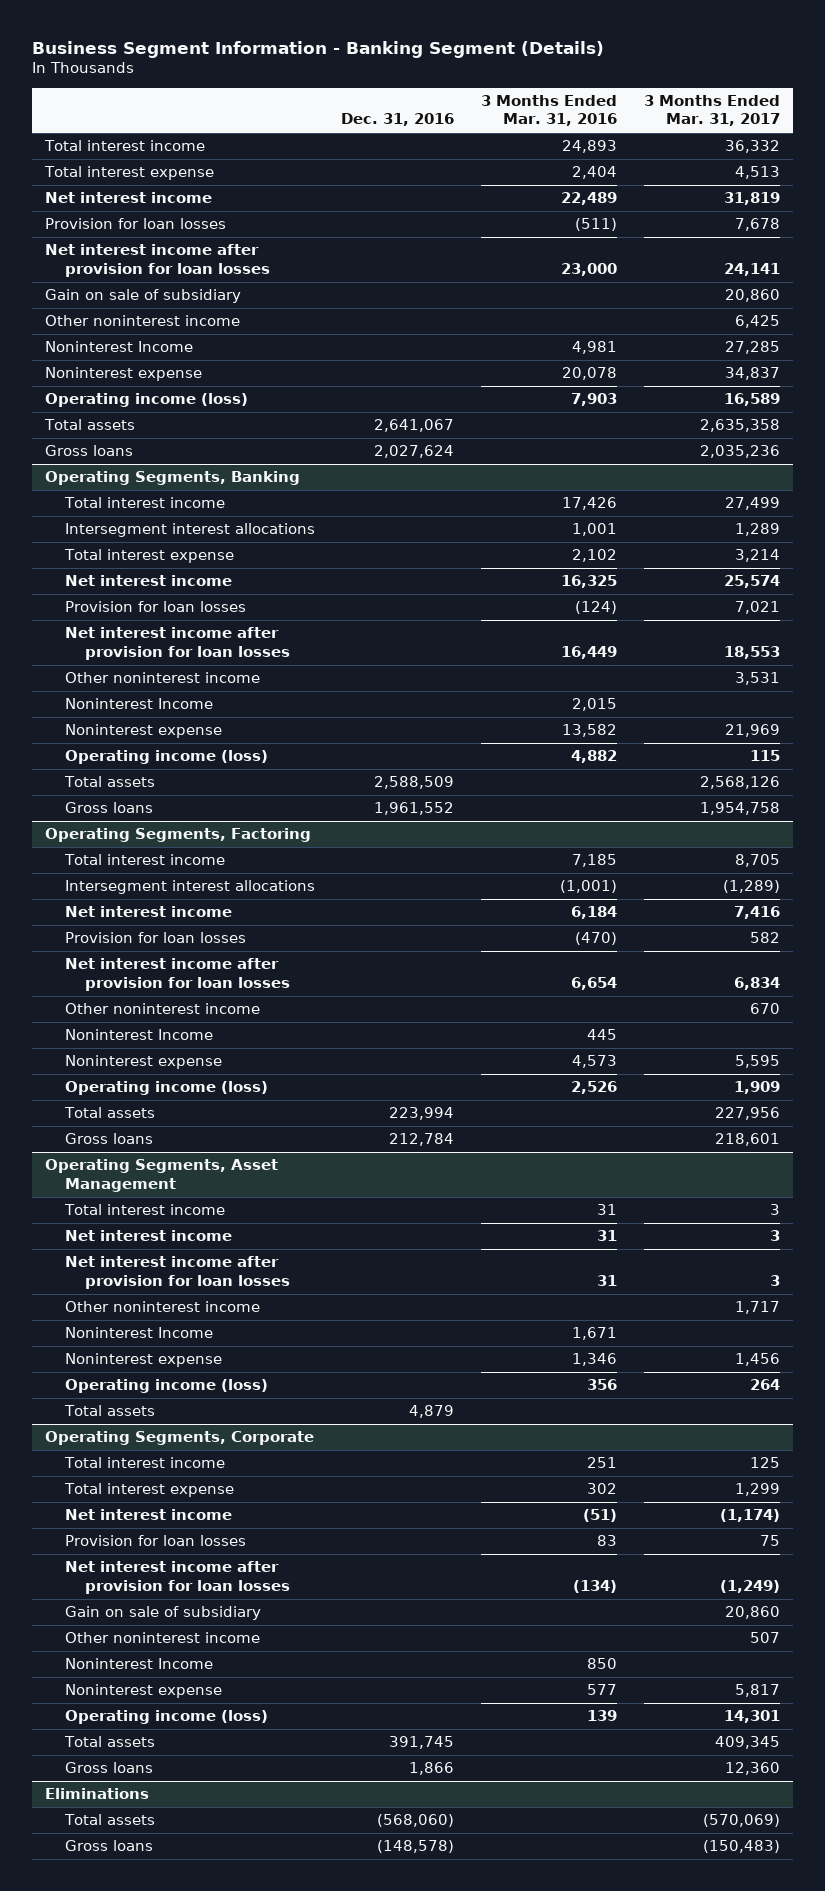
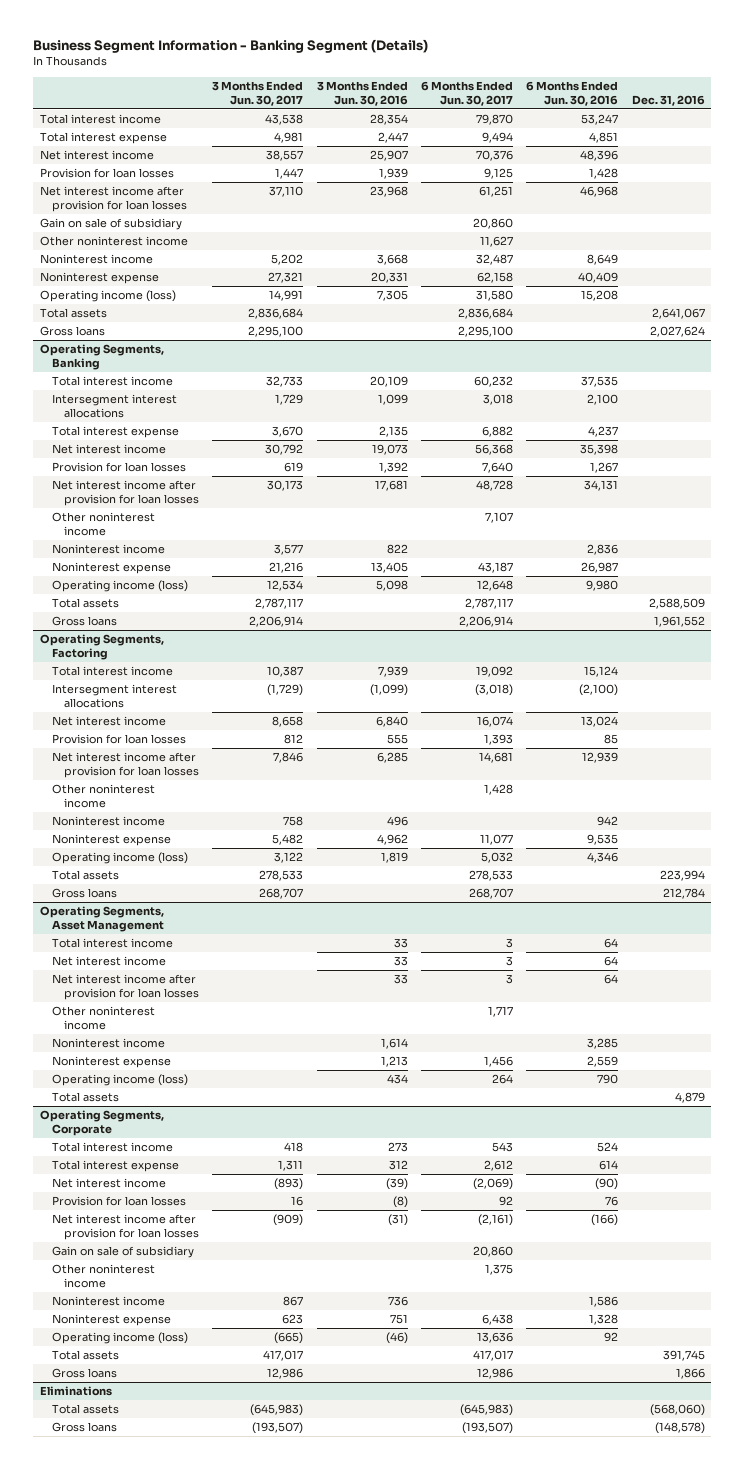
- | Dec. 31, 2016 | 3 Months Ended Mar. 31, 2016 | 3 Months Ended Mar. 31, 2017
+ | 3 Months Ended Jun. 30, 2017 | 3 Months Ended Jun. 30, 2016 | 6 Months Ended Jun. 30, 2017 | 6 Months Ended Jun. 30, 2016 | Dec. 31, 2016
- Noninterest Income | | 4,981 | 27,285
+ Noninterest income | 5,202 | 3,668 | 32,487 | 8,649 |
@ Operating Segments, Banking
- Noninterest Income | | 2,015 |
+ Noninterest income | 3,577 | 822 | | 2,836 |
@ Operating Segments, Factoring
- Noninterest Income | | 445 |
+ Noninterest income | 758 | 496 | | 942 |
@ Operating Segments, Asset Management
- Noninterest Income | | 1,671 |
+ Noninterest income | | 1,614 | | 3,285 |
@ Operating Segments, Corporate
- Noninterest Income | | 850 |
+ Noninterest income | 867 | 736 | | 1,586 |

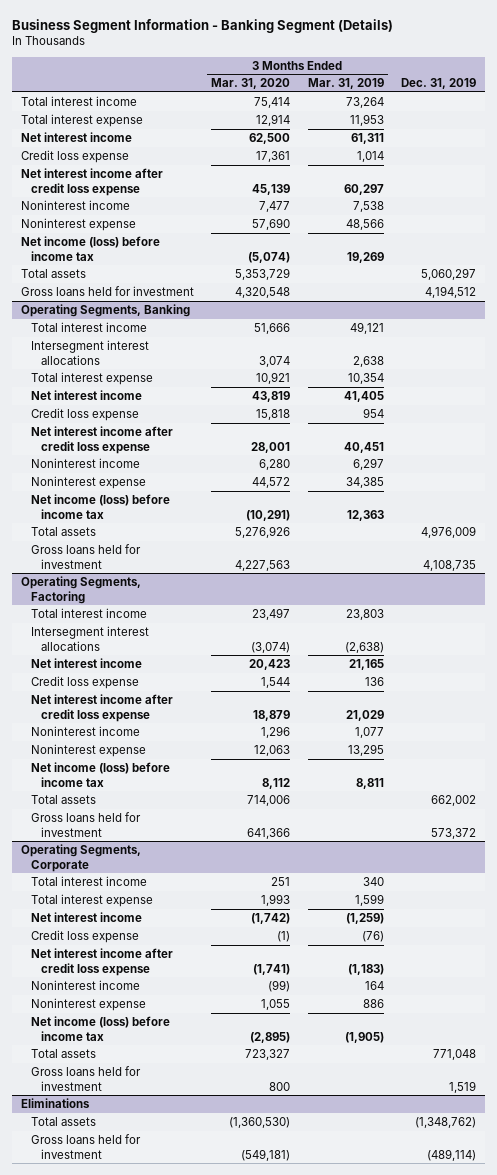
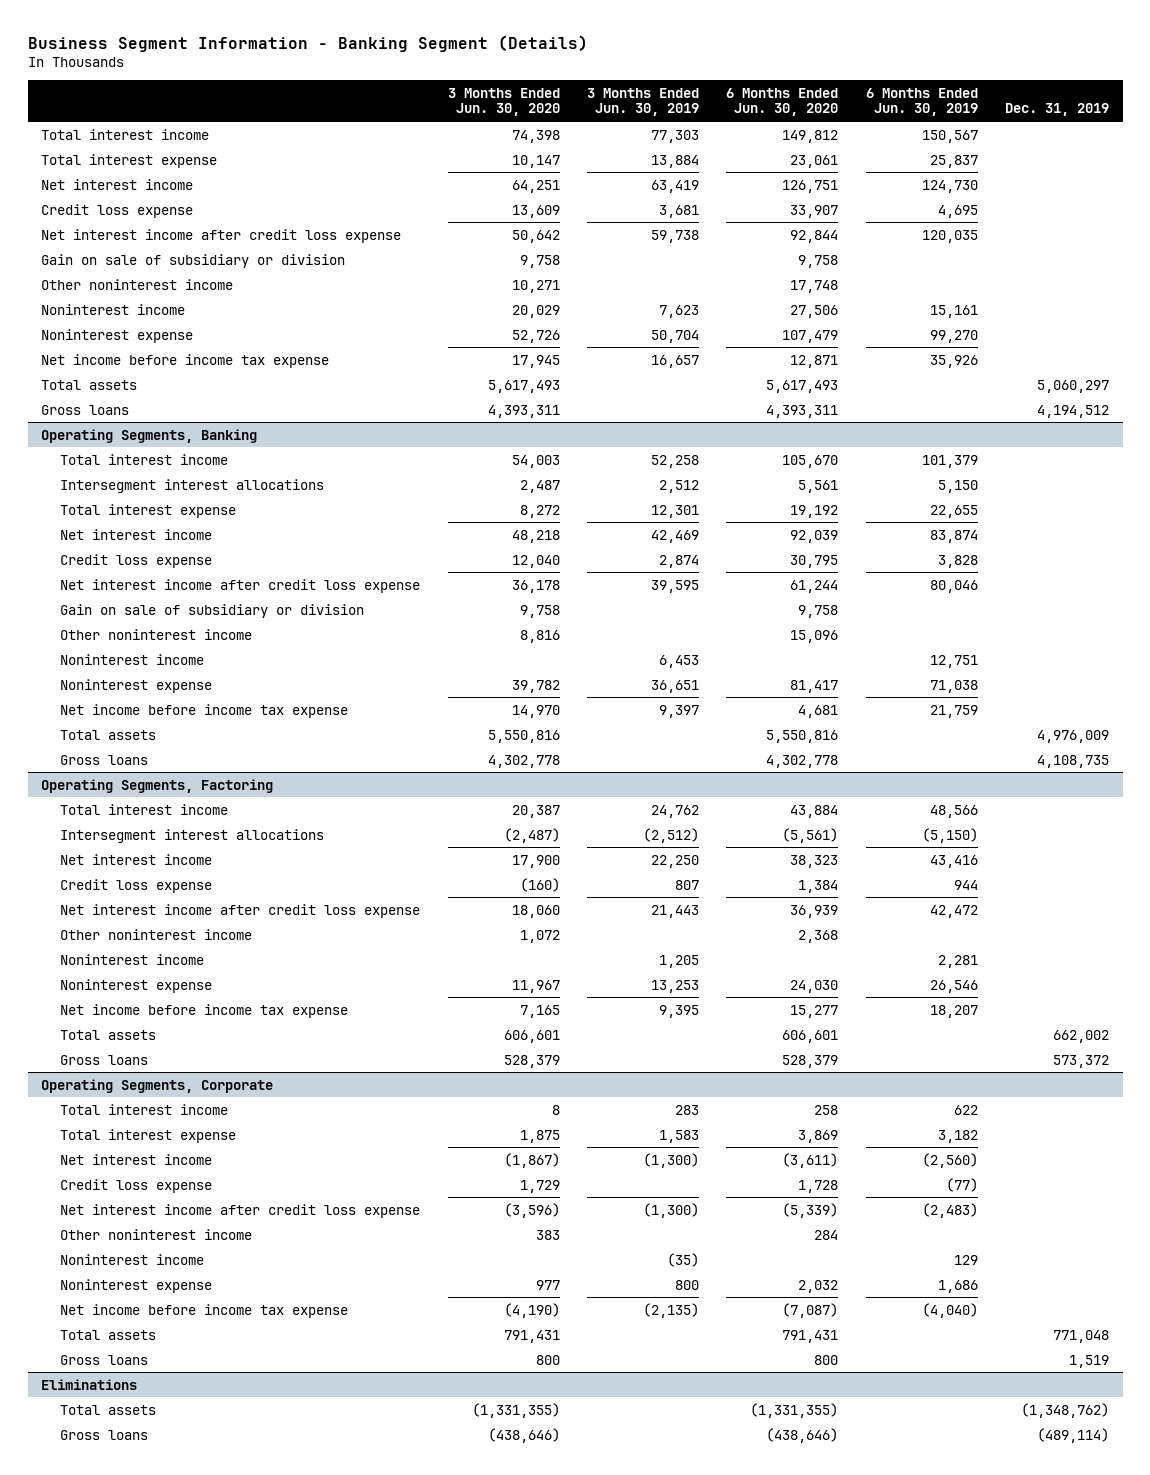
- | 3 Months Ended Mar. 31, 2020 | 3 Months Ended Mar. 31, 2019 | Dec. 31, 2019
+ | 3 Months Ended Jun. 30, 2020 | 3 Months Ended Jun. 30, 2019 | 6 Months Ended Jun. 30, 2020 | 6 Months Ended Jun. 30, 2019 | Dec. 31, 2019
+ Gain on sale of subsidiary or division | 9,758 | | 9,758 | |
+ Other noninterest income | 10,271 | | 17,748 | |
- Net income (loss) before income tax | (5,074) | 19,269 |
+ Net income before income tax expense | 17,945 | 16,657 | 12,871 | 35,926 |
- Gross loans held for investment | 4,320,548 | | 4,194,512
+ Gross loans | 4,393,311 | | 4,393,311 | | 4,194,512
@ Operating Segments, Banking
+ Gain on sale of subsidiary or division | 9,758 | | 9,758 | |
+ Other noninterest income | 8,816 | | 15,096 | |
- Net income (loss) before income tax | (10,291) | 12,363 |
+ Net income before income tax expense | 14,970 | 9,397 | 4,681 | 21,759 |
- Gross loans held for investment | 4,227,563 | | 4,108,735
+ Gross loans | 4,302,778 | | 4,302,778 | | 4,108,735
@ Operating Segments, Factoring
+ Other noninterest income | 1,072 | | 2,368 | |
- Net income (loss) before income tax | 8,112 | 8,811 |
+ Net income before income tax expense | 7,165 | 9,395 | 15,277 | 18,207 |
- Gross loans held for investment | 641,366 | | 573,372
+ Gross loans | 528,379 | | 528,379 | | 573,372
@ Operating Segments, Corporate
+ Other noninterest income | 383 | | 284 | |
- Net income (loss) before income tax | (2,895) | (1,905) |
+ Net income before income tax expense | (4,190) | (2,135) | (7,087) | (4,040) |
- Gross loans held for investment | 800 | | 1,519
+ Gross loans | 800 | | 800 | | 1,519
@ Eliminations
- Gross loans held for investment | (549,181) | | (489,114)
+ Gross loans | (438,646) | | (438,646) | | (489,114)

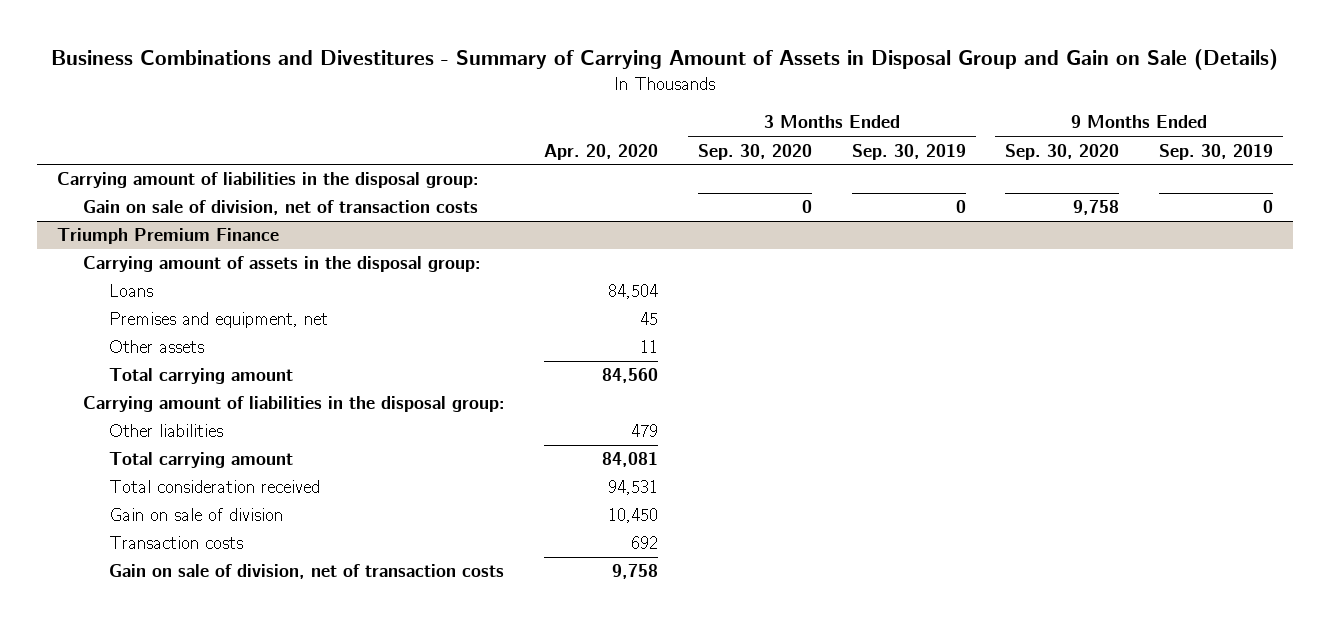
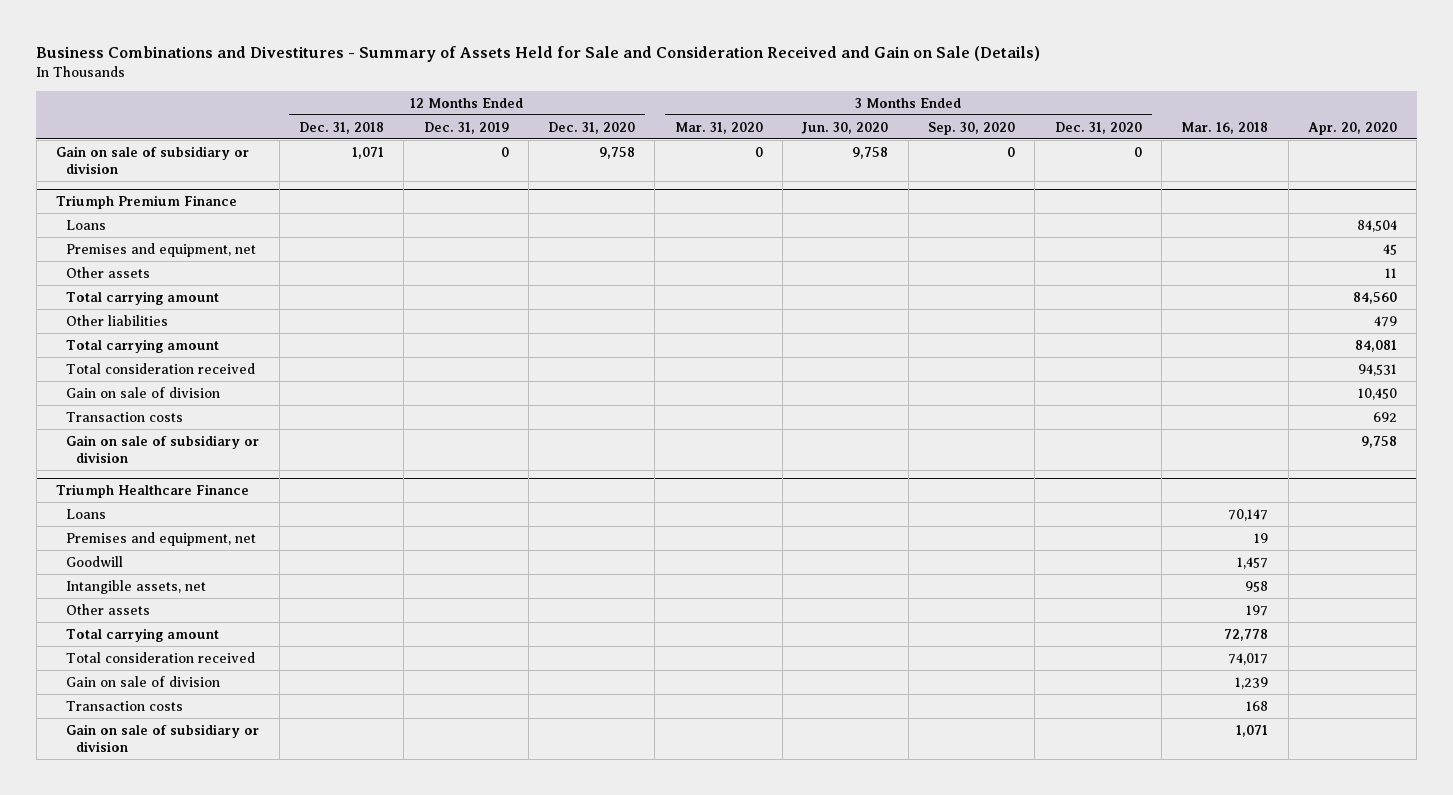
- Business Combinations and Divestitures - Summary of Carrying Amount of Assets in Disposal Group and Gain on Sale (Details)
+ Business Combinations and Divestitures - Summary of Assets Held for Sale and Consideration Received and Gain on Sale (Details)
- | Apr. 20, 2020 | 3 Months Ended Sep. 30, 2020 | 3 Months Ended Sep. 30, 2019 | 9 Months Ended Sep. 30, 2020 | 9 Months Ended Sep. 30, 2019
+ | 12 Months Ended Dec. 31, 2018 | 12 Months Ended Dec. 31, 2019 | 12 Months Ended Dec. 31, 2020 | 3 Months Ended Mar. 31, 2020 | 3 Months Ended Jun. 30, 2020 | 3 Months Ended Sep. 30, 2020 | 3 Months Ended Dec. 31, 2020 | Mar. 16, 2018 | Apr. 20, 2020
- Carrying amount of liabilities in the disposal group:
- Gain on sale of division, net of transaction costs | | 0 | 0 | 9,758 | 0
+ Gain on sale of subsidiary or division | 1,071 | 0 | 9,758 | 0 | 9,758 | 0 | 0 | |
@ Triumph Premium Finance
- Carrying amount of assets in the disposal group:
- Carrying amount of liabilities in the disposal group:
- Gain on sale of division, net of transaction costs | 9,758 | | | |
+ Gain on sale of subsidiary or division | | | | | | | | | 9,758
+ Triumph Healthcare Finance
+ Loans | | | | | | | | 70,147 |
+ Premises and equipment, net | | | | | | | | 19 |
+ Goodwill | | | | | | | | 1,457 |
+ Intangible assets, net | | | | | | | | 958 |
+ Other assets | | | | | | | | 197 |
+ Total carrying amount | | | | | | | | 72,778 |
+ Total consideration received | | | | | | | | 74,017 |
+ Gain on sale of division | | | | | | | | 1,239 |
+ Transaction costs | | | | | | | | 168 |
+ Gain on sale of subsidiary or division | | | | | | | | 1,071 |

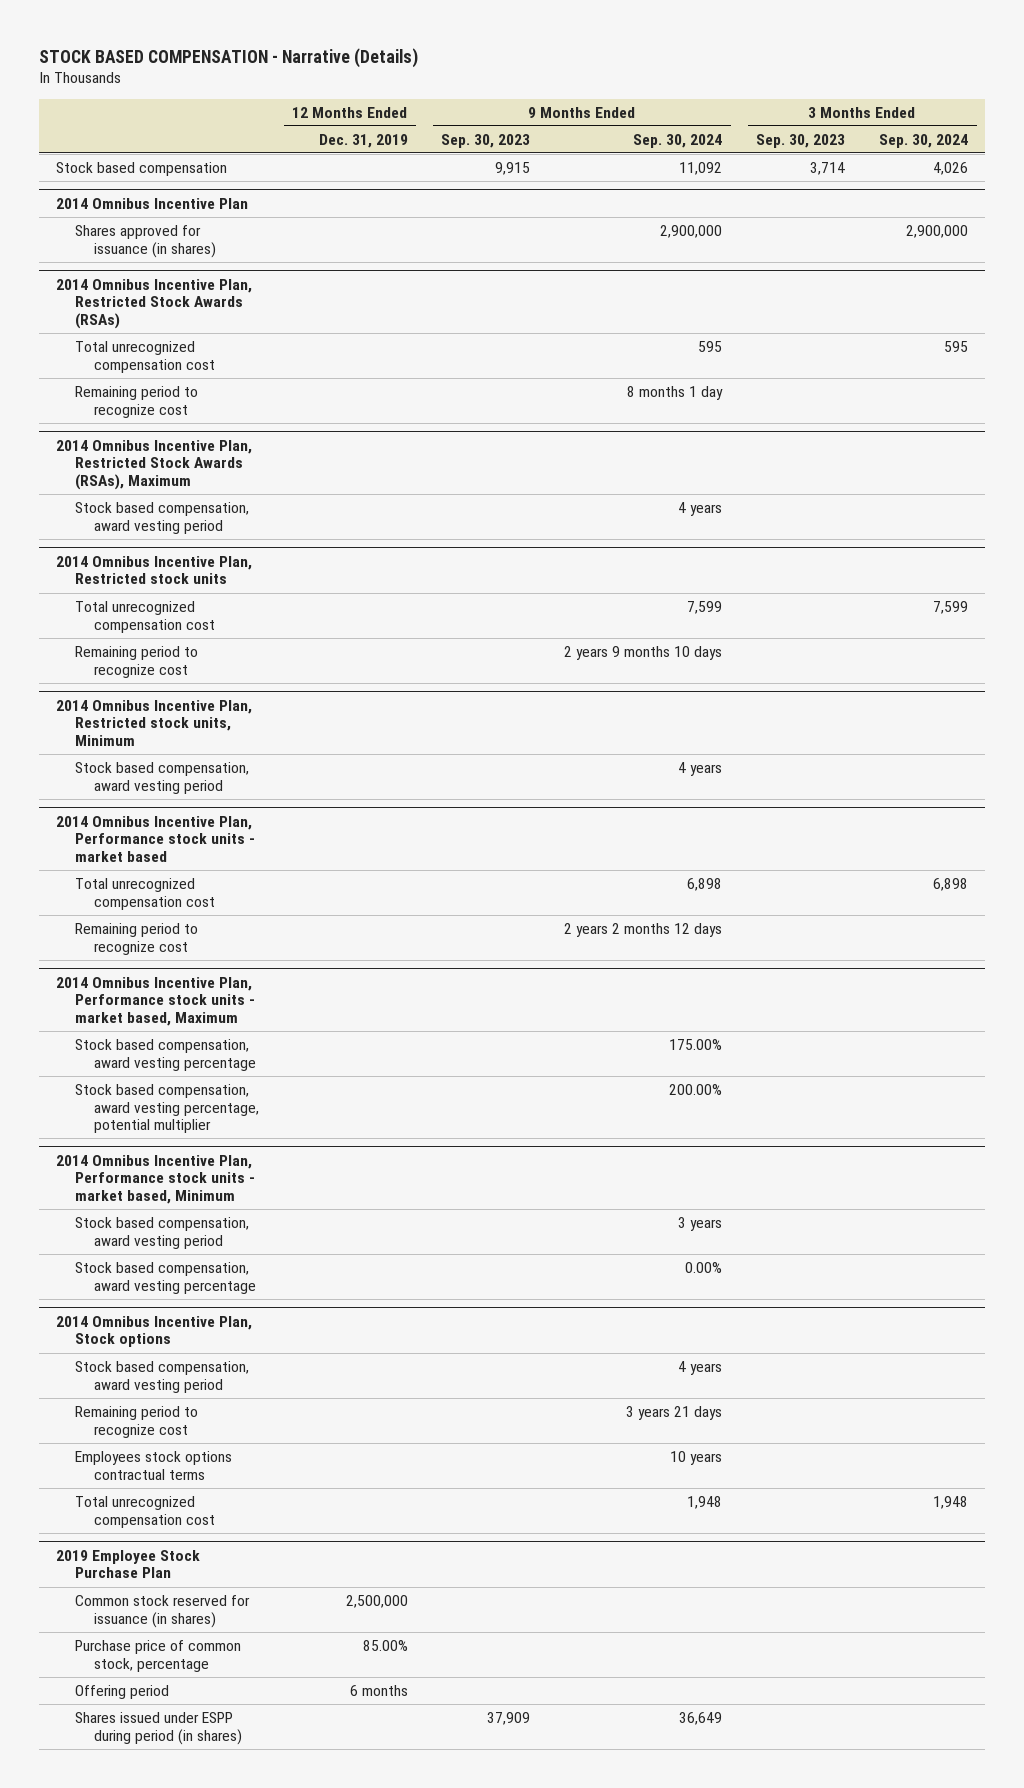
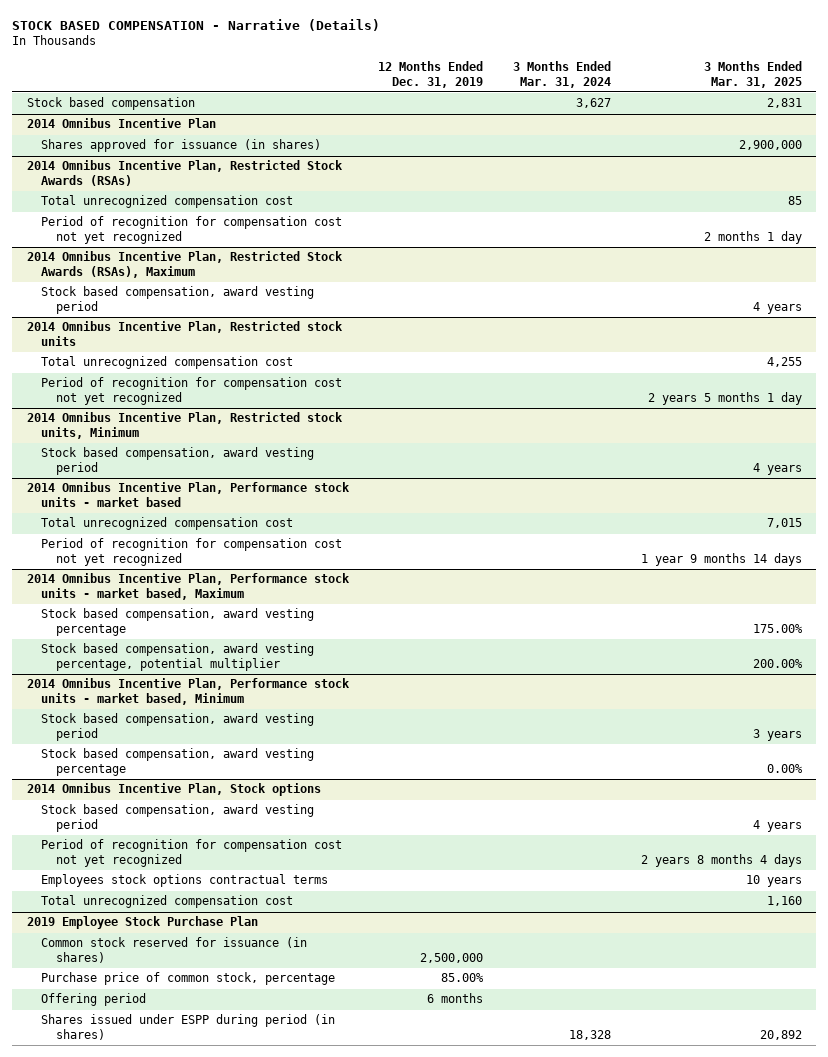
- | 12 Months Ended Dec. 31, 2019 | 9 Months Ended Sep. 30, 2023 | 9 Months Ended Sep. 30, 2024 | 3 Months Ended Sep. 30, 2023 | 3 Months Ended Sep. 30, 2024
+ | 12 Months Ended Dec. 31, 2019 | 3 Months Ended Mar. 31, 2024 | 3 Months Ended Mar. 31, 2025
@ 2014 Omnibus Incentive Plan, Restricted Stock Awards (RSAs)
- Remaining period to recognize cost | | | 8 months 1 day | |
+ Period of recognition for compensation cost not yet recognized | | | 2 months 1 day
@ 2014 Omnibus Incentive Plan, Restricted stock units
- Remaining period to recognize cost | | | 2 years 9 months 10 days | |
+ Period of recognition for compensation cost not yet recognized | | | 2 years 5 months 1 day
@ 2014 Omnibus Incentive Plan, Performance stock units - market based
- Remaining period to recognize cost | | | 2 years 2 months 12 days | |
+ Period of recognition for compensation cost not yet recognized | | | 1 year 9 months 14 days
@ 2014 Omnibus Incentive Plan, Stock options
- Remaining period to recognize cost | | | 3 years 21 days | |
+ Period of recognition for compensation cost not yet recognized | | | 2 years 8 months 4 days

